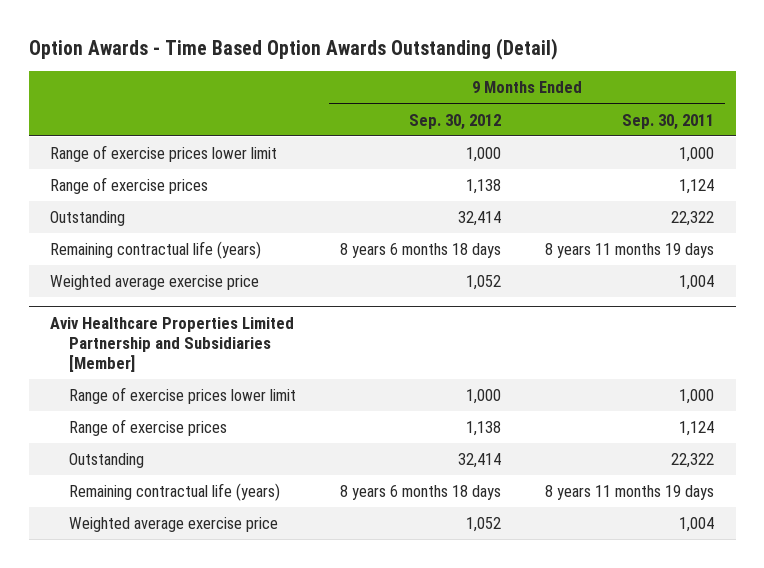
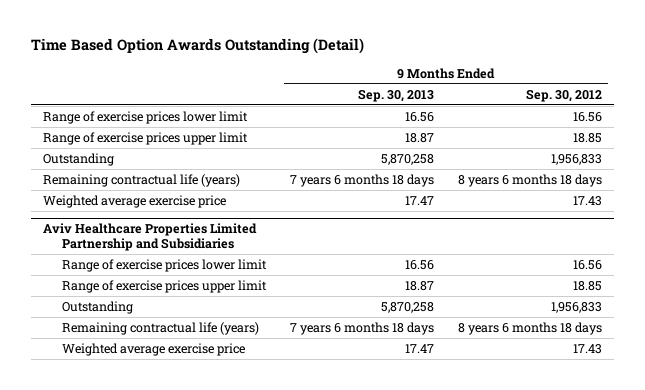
- Option Awards - Time Based Option Awards Outstanding (Detail)
+ Time Based Option Awards Outstanding (Detail)
- | 9 Months Ended Sep. 30, 2012 | 9 Months Ended Sep. 30, 2011
+ | 9 Months Ended Sep. 30, 2013 | 9 Months Ended Sep. 30, 2012
- Range of exercise prices lower limit | 1,000 | 1,000
- Range of exercise prices | 1,138 | 1,124
- Outstanding | 32,414 | 22,322
+ Range of exercise prices lower limit | 16.56 | 16.56
+ Range of exercise prices upper limit | 18.87 | 18.85
+ Outstanding | 5,870,258 | 1,956,833
- Weighted average exercise price | 1,052 | 1,004
- Aviv Healthcare Properties Limited Partnership and Subsidiaries [Member]
- Range of exercise prices lower limit | 1,000 | 1,000
- Range of exercise prices | 1,138 | 1,124
- Outstanding | 32,414 | 22,322
+ Weighted average exercise price | 17.47 | 17.43
+ Aviv Healthcare Properties Limited Partnership and Subsidiaries
+ Range of exercise prices lower limit | 16.56 | 16.56
+ Range of exercise prices upper limit | 18.87 | 18.85
+ Outstanding | 5,870,258 | 1,956,833
- Weighted average exercise price | 1,052 | 1,004
+ Weighted average exercise price | 17.47 | 17.43

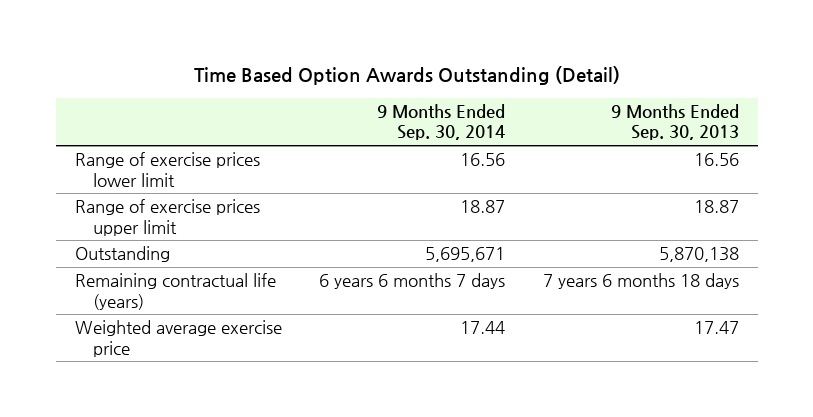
- | 9 Months Ended Sep. 30, 2013 | 9 Months Ended Sep. 30, 2012
+ | 9 Months Ended Sep. 30, 2014 | 9 Months Ended Sep. 30, 2013
- Outstanding | 5,870,258 | 1,956,833
- Remaining contractual life (years) | 7 years 6 months 18 days | 8 years 6 months 18 days
- Weighted average exercise price | 17.47 | 17.43
- Aviv Healthcare Properties Limited Partnership and Subsidiaries
- Range of exercise prices lower limit | 16.56 | 16.56
- Range of exercise prices upper limit | 18.87 | 18.85
- Outstanding | 5,870,258 | 1,956,833
+ Outstanding | 5,695,671 | 5,870,138

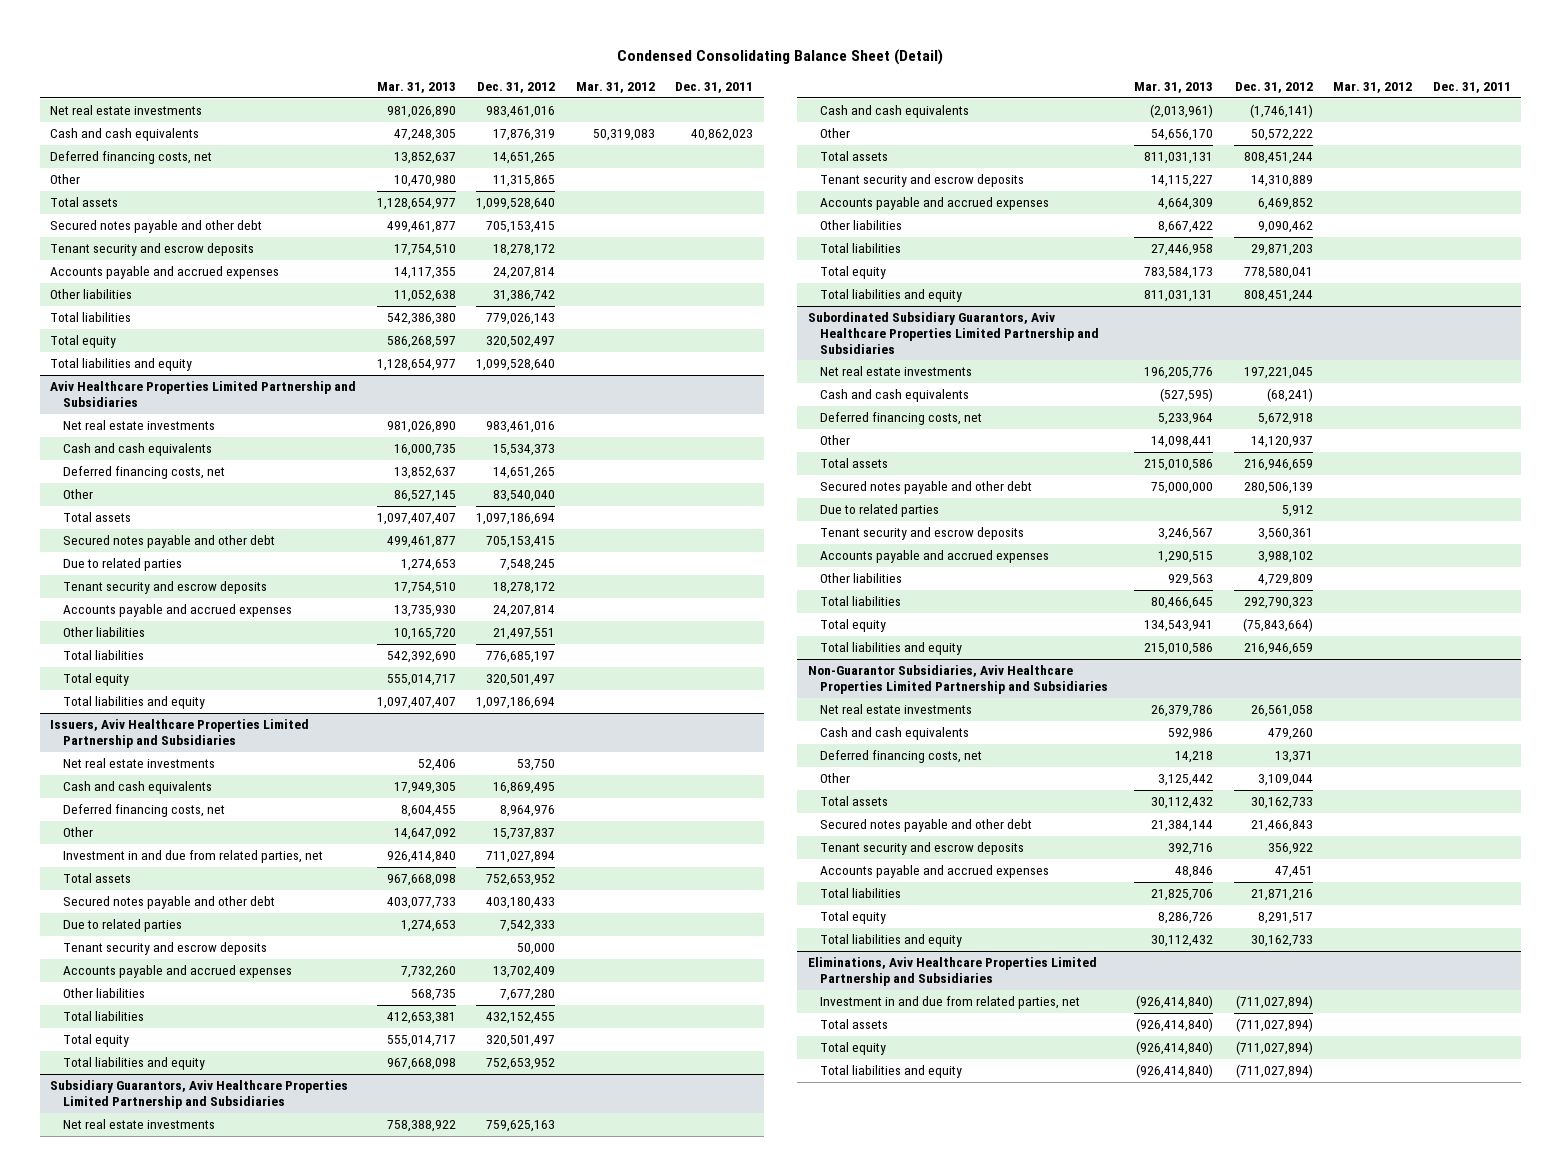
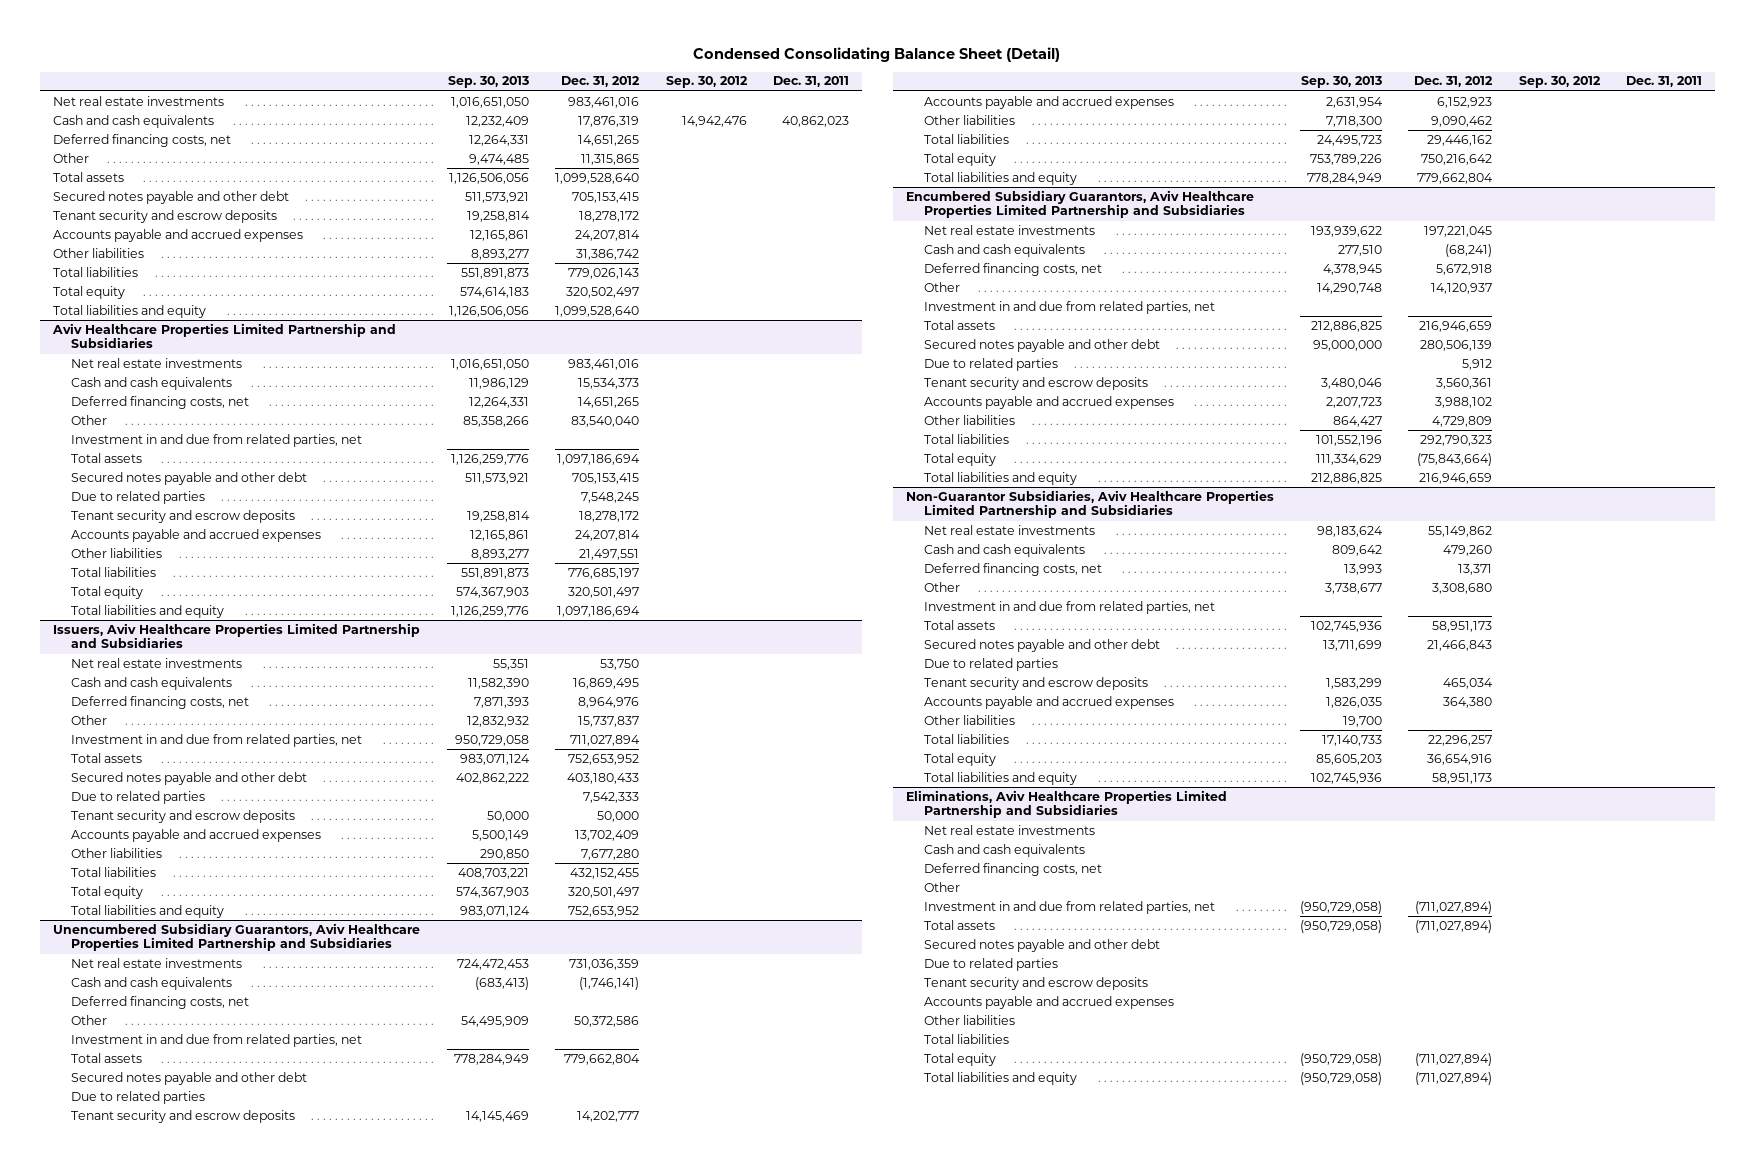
- | Mar. 31, 2013 | Dec. 31, 2012 | Mar. 31, 2012 | Dec. 31, 2011
+ | Sep. 30, 2013 | Dec. 31, 2012 | Sep. 30, 2012 | Dec. 31, 2011
@ Aviv Healthcare Properties Limited Partnership and Subsidiaries
+ Investment in and due from related parties, net
- Subsidiary Guarantors, Aviv Healthcare Properties Limited Partnership and Subsidiaries
- Net real estate investments | 758,388,922 | 759,625,163 | |
+ Unencumbered Subsidiary Guarantors, Aviv Healthcare Properties Limited Partnership and Subsidiaries
+ Net real estate investments | 724,472,453 | 731,036,359 | |
- Other | 54,656,170 | 50,572,222 | |
- Total assets | 811,031,131 | 808,451,244 | |
- Tenant security and escrow deposits | 14,115,227 | 14,310,889 | |
- Accounts payable and accrued expenses | 4,664,309 | 6,469,852 | |
+ Deferred financing costs, net
+ Other | 54,495,909 | 50,372,586 | |
+ Investment in and due from related parties, net
+ Total assets | 778,284,949 | 779,662,804 | |
+ Secured notes payable and other debt
+ Due to related parties
+ Tenant security and escrow deposits | 14,145,469 | 14,202,777 | |
+ Accounts payable and accrued expenses | 2,631,954 | 6,152,923 | |
- Total liabilities | 27,446,958 | 29,871,203 | |
- Total equity | 783,584,173 | 778,580,041 | |
- Total liabilities and equity | 811,031,131 | 808,451,244 | |
- Subordinated Subsidiary Guarantors, Aviv Healthcare Properties Limited Partnership and Subsidiaries
+ Total liabilities | 24,495,723 | 29,446,162 | |
+ Total equity | 753,789,226 | 750,216,642 | |
+ Total liabilities and equity | 778,284,949 | 779,662,804 | |
+ Encumbered Subsidiary Guarantors, Aviv Healthcare Properties Limited Partnership and Subsidiaries
+ Investment in and due from related parties, net
@ Non-Guarantor Subsidiaries, Aviv Healthcare Properties Limited Partnership and Subsidiaries
- Net real estate investments | 26,379,786 | 26,561,058 | |
+ Net real estate investments | 98,183,624 | 55,149,862 | |
- Other | 3,125,442 | 3,109,044 | |
- Total assets | 30,112,432 | 30,162,733 | |
+ Other | 3,738,677 | 3,308,680 | |
+ Investment in and due from related parties, net
+ Total assets | 102,745,936 | 58,951,173 | |
- Tenant security and escrow deposits | 392,716 | 356,922 | |
- Accounts payable and accrued expenses | 48,846 | 47,451 | |
- Total liabilities | 21,825,706 | 21,871,216 | |
- Total equity | 8,286,726 | 8,291,517 | |
- Total liabilities and equity | 30,112,432 | 30,162,733 | |
+ Due to related parties
+ Tenant security and escrow deposits | 1,583,299 | 465,034 | |
+ Accounts payable and accrued expenses | 1,826,035 | 364,380 | |
+ Other liabilities | 19,700 | | |
+ Total liabilities | 17,140,733 | 22,296,257 | |
+ Total equity | 85,605,203 | 36,654,916 | |
+ Total liabilities and equity | 102,745,936 | 58,951,173 | |
@ Eliminations, Aviv Healthcare Properties Limited Partnership and Subsidiaries
+ Net real estate investments
+ Cash and cash equivalents
+ Deferred financing costs, net
+ Other
+ Secured notes payable and other debt
+ Due to related parties
+ Tenant security and escrow deposits
+ Accounts payable and accrued expenses
+ Other liabilities
+ Total liabilities

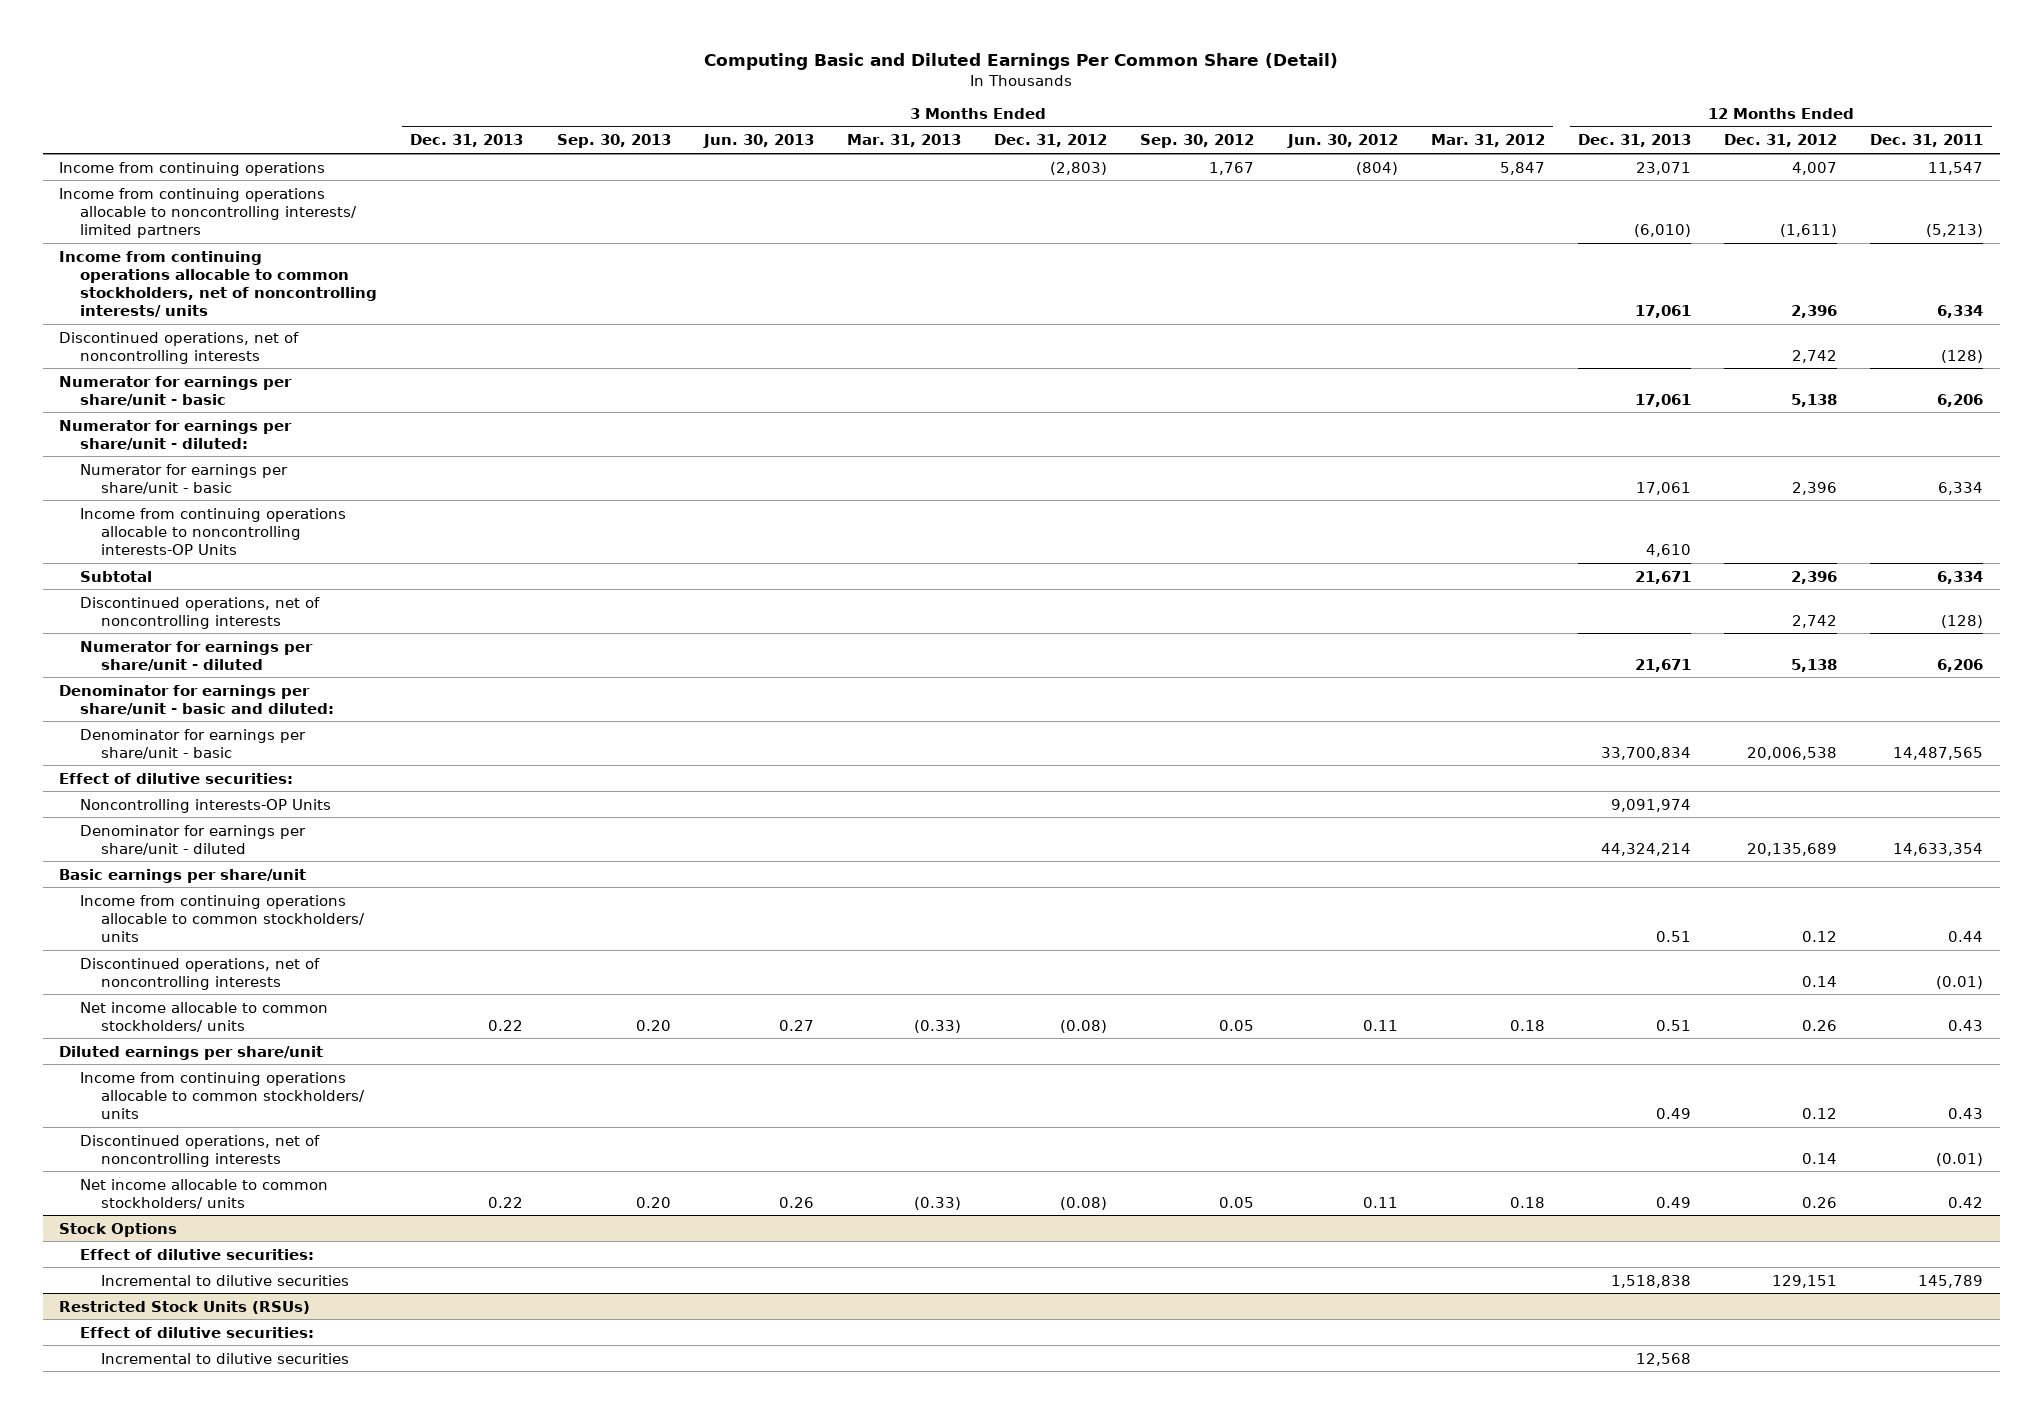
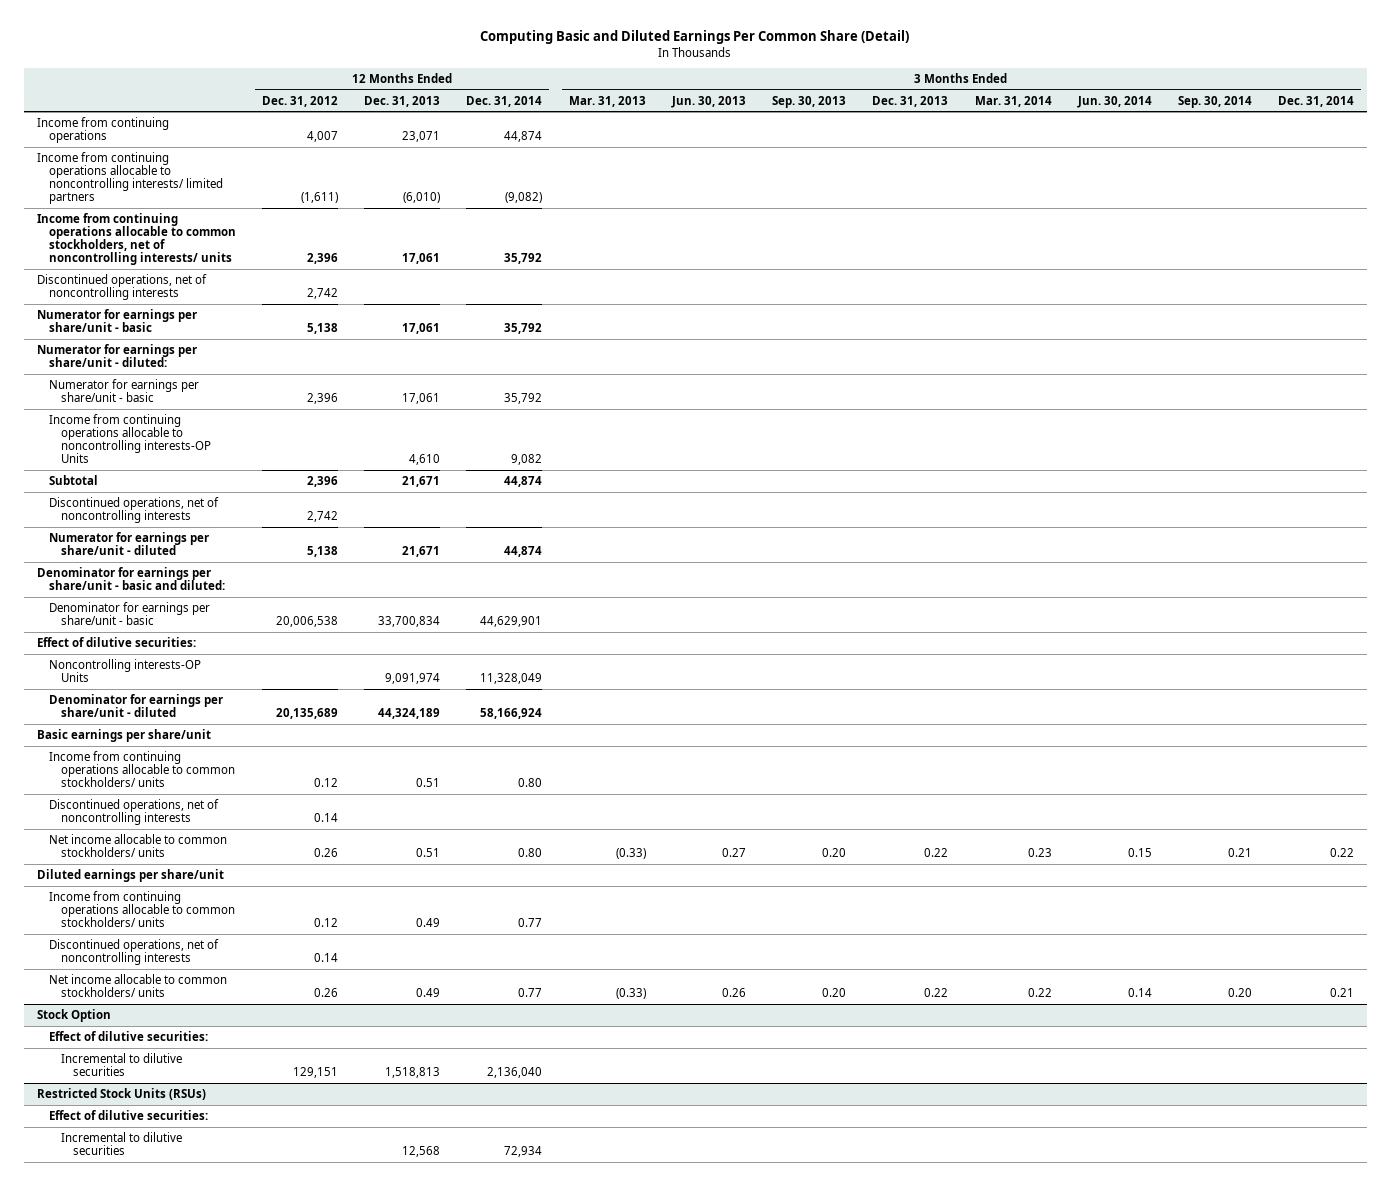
- | 3 Months Ended Dec. 31, 2013 | 3 Months Ended Sep. 30, 2013 | 3 Months Ended Jun. 30, 2013 | 3 Months Ended Mar. 31, 2013 | 3 Months Ended Dec. 31, 2012 | 3 Months Ended Sep. 30, 2012 | 3 Months Ended Jun. 30, 2012 | 3 Months Ended Mar. 31, 2012 | 12 Months Ended Dec. 31, 2013 | 12 Months Ended Dec. 31, 2012 | 12 Months Ended Dec. 31, 2011
+ | 12 Months Ended Dec. 31, 2012 | 12 Months Ended Dec. 31, 2013 | 12 Months Ended Dec. 31, 2014 | 3 Months Ended Mar. 31, 2013 | 3 Months Ended Jun. 30, 2013 | 3 Months Ended Sep. 30, 2013 | 3 Months Ended Dec. 31, 2013 | 3 Months Ended Mar. 31, 2014 | 3 Months Ended Jun. 30, 2014 | 3 Months Ended Sep. 30, 2014 | 3 Months Ended Dec. 31, 2014
- Denominator for earnings per share/unit - diluted | | | | | | | | | 44,324,214 | 20,135,689 | 14,633,354
+ Denominator for earnings per share/unit - diluted | 20,135,689 | 44,324,189 | 58,166,924 | | | | | | | |
- Stock Options
+ Stock Option
- Incremental to dilutive securities | | | | | | | | | 1,518,838 | 129,151 | 145,789
+ Incremental to dilutive securities | 129,151 | 1,518,813 | 2,136,040 | | | | | | | |

